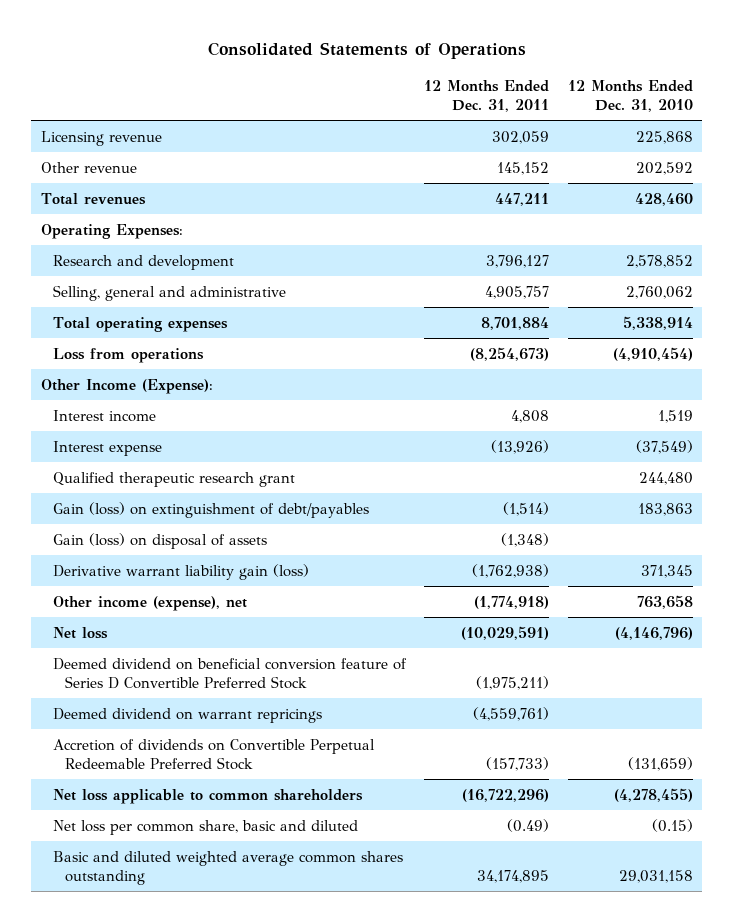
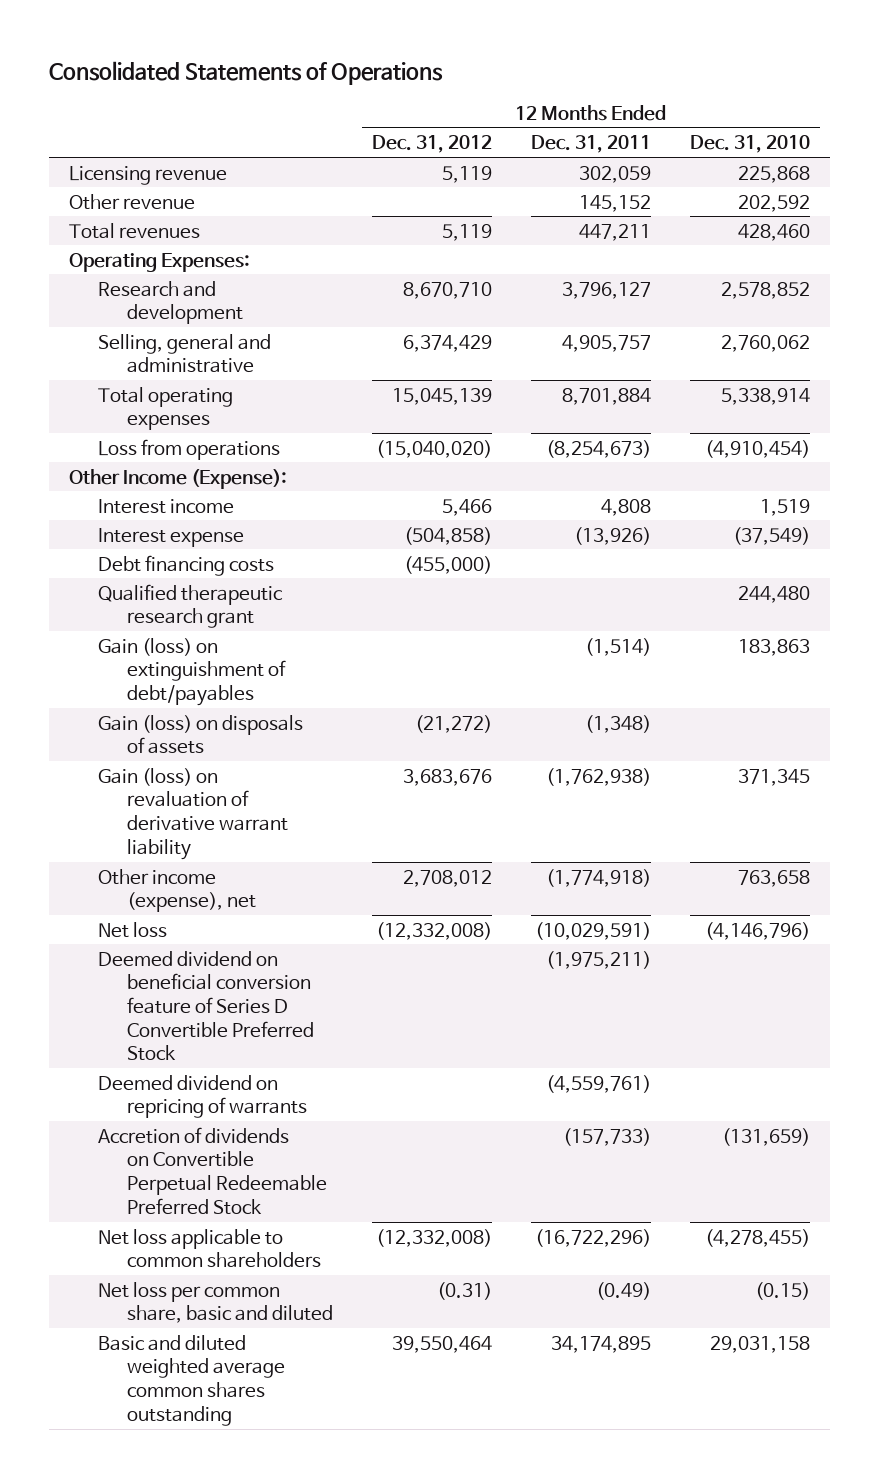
- | 12 Months Ended Dec. 31, 2011 | 12 Months Ended Dec. 31, 2010
+ | 12 Months Ended Dec. 31, 2012 | 12 Months Ended Dec. 31, 2011 | 12 Months Ended Dec. 31, 2010
+ Debt financing costs | (455,000) | |
- Gain (loss) on disposal of assets | (1,348) |
- Derivative warrant liability gain (loss) | (1,762,938) | 371,345
+ Gain (loss) on disposals of assets | (21,272) | (1,348) |
+ Gain (loss) on revaluation of derivative warrant liability | 3,683,676 | (1,762,938) | 371,345
- Deemed dividend on warrant repricings | (4,559,761) |
+ Deemed dividend on repricing of warrants | | (4,559,761) |

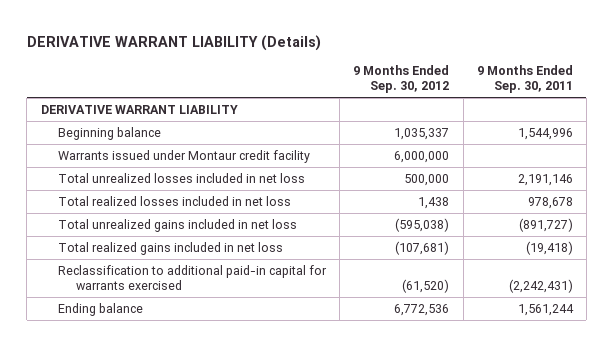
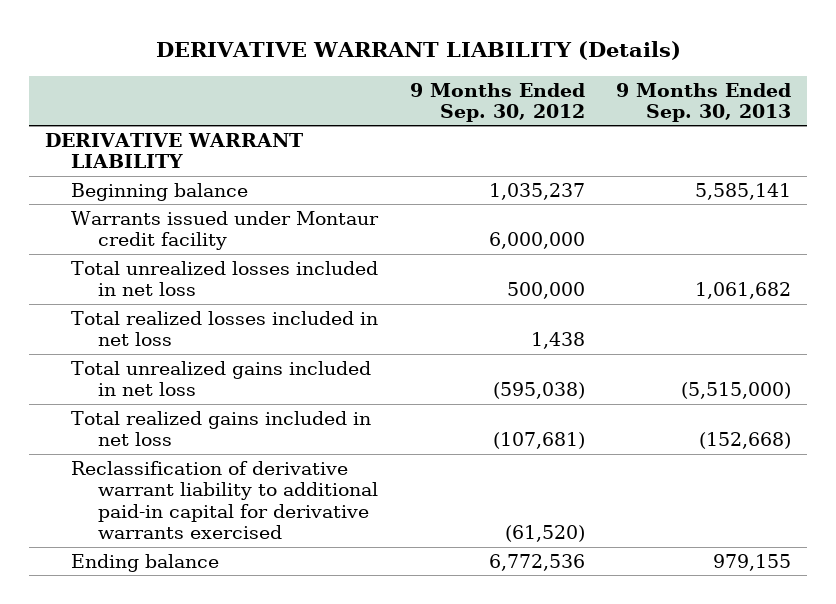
- | 9 Months Ended Sep. 30, 2012 | 9 Months Ended Sep. 30, 2011
+ | 9 Months Ended Sep. 30, 2012 | 9 Months Ended Sep. 30, 2013
- Beginning balance | 1,035,337 | 1,544,996
+ Beginning balance | 1,035,237 | 5,585,141
- Reclassification to additional paid-in capital for warrants exercised | (61,520) | (2,242,431)
+ Reclassification of derivative warrant liability to additional paid-in capital for derivative warrants exercised | (61,520) |

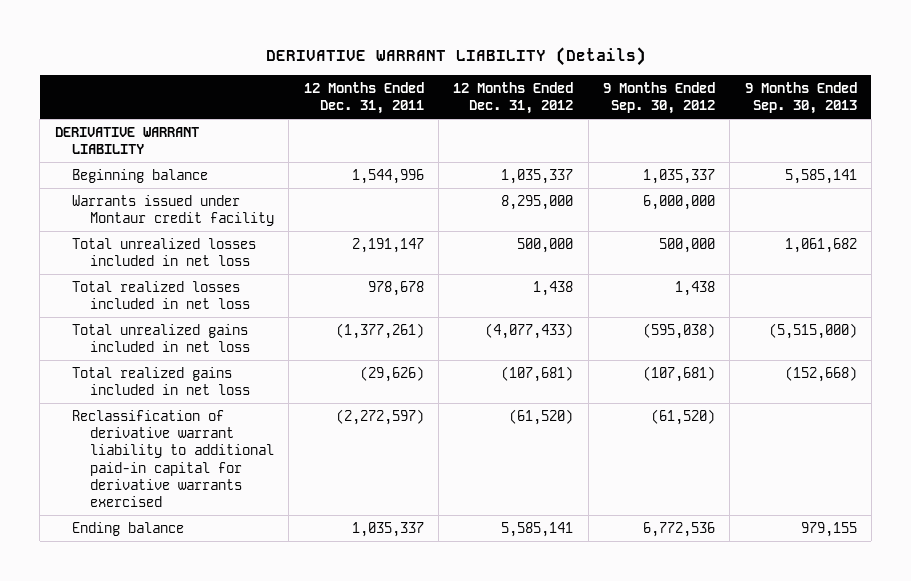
- | 9 Months Ended Sep. 30, 2012 | 9 Months Ended Sep. 30, 2013
+ | 12 Months Ended Dec. 31, 2011 | 12 Months Ended Dec. 31, 2012 | 9 Months Ended Sep. 30, 2012 | 9 Months Ended Sep. 30, 2013
- Beginning balance | 1,035,237 | 5,585,141
+ Beginning balance | 1,544,996 | 1,035,337 | 1,035,337 | 5,585,141

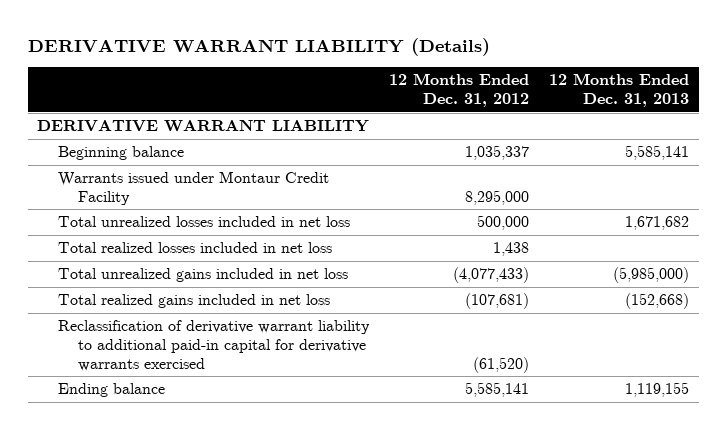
- | 12 Months Ended Dec. 31, 2011 | 12 Months Ended Dec. 31, 2012 | 9 Months Ended Sep. 30, 2012 | 9 Months Ended Sep. 30, 2013
+ | 12 Months Ended Dec. 31, 2012 | 12 Months Ended Dec. 31, 2013
- Warrants issued under Montaur credit facility | | 8,295,000 | 6,000,000 |
+ Warrants issued under Montaur Credit Facility | 8,295,000 |

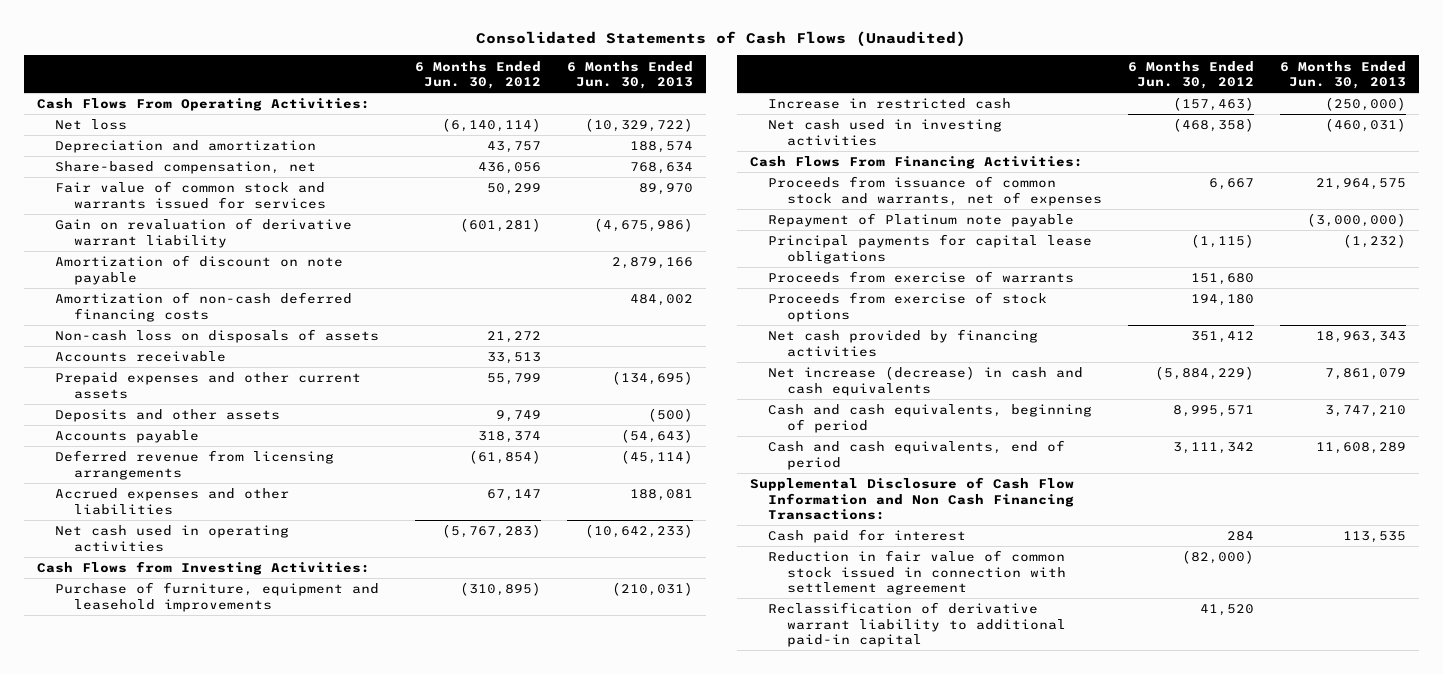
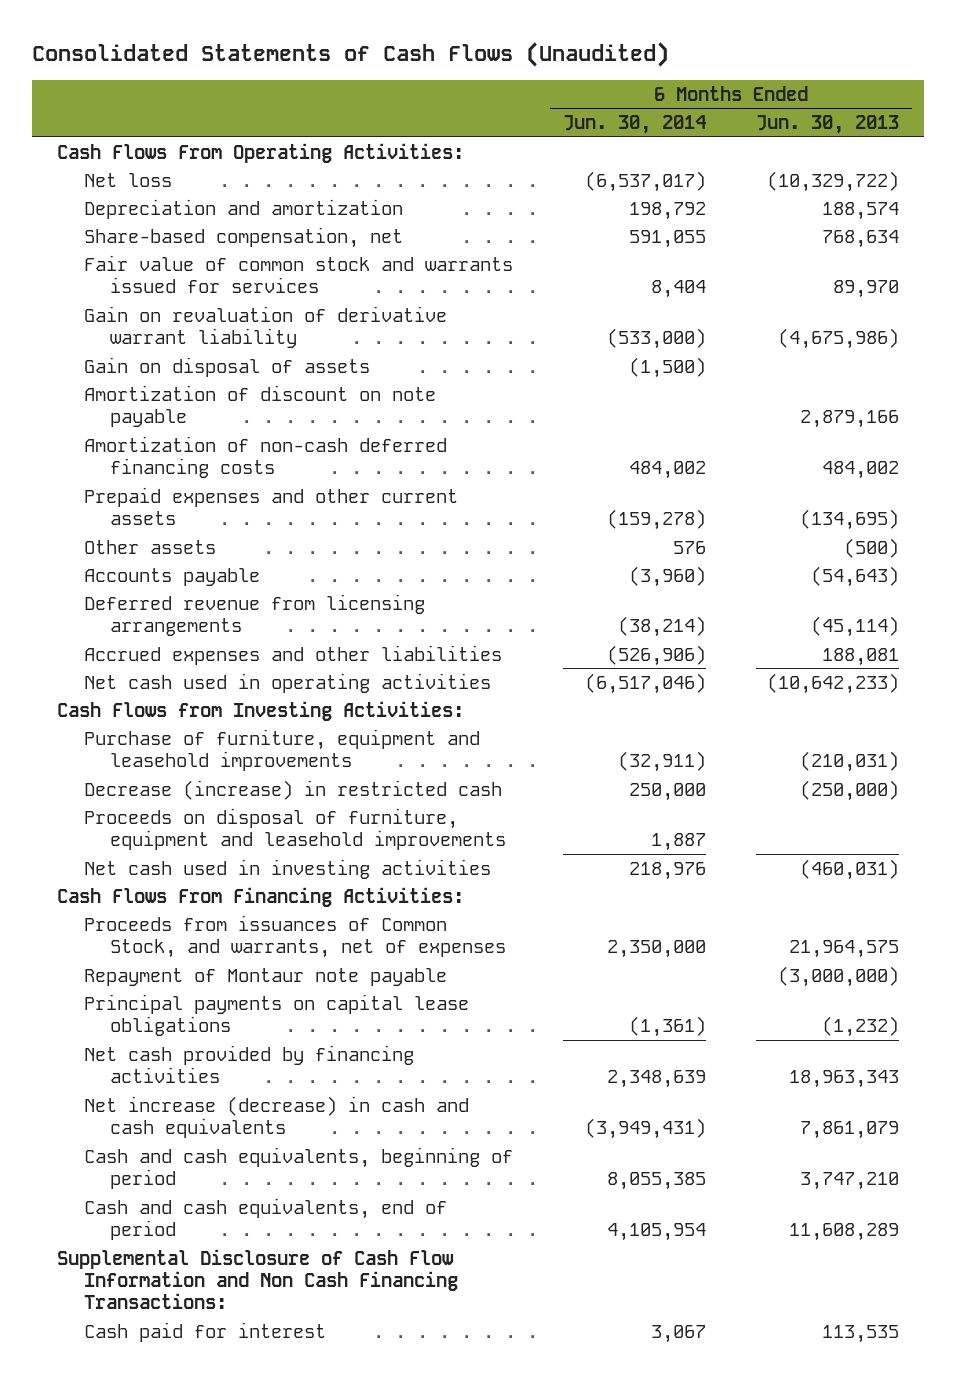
- | 6 Months Ended Jun. 30, 2012 | 6 Months Ended Jun. 30, 2013
+ | 6 Months Ended Jun. 30, 2014 | 6 Months Ended Jun. 30, 2013
+ Gain on disposal of assets | (1,500) |
- Non-cash loss on disposals of assets | 21,272 |
- Accounts receivable | 33,513 |
- Deposits and other assets | 9,749 | (500)
+ Other assets | 576 | (500)
- Increase in restricted cash | (157,463) | (250,000)
+ Decrease (increase) in restricted cash | 250,000 | (250,000)
+ Proceeds on disposal of furniture, equipment and leasehold improvements | 1,887 |
- Proceeds from issuance of common stock and warrants, net of expenses | 6,667 | 21,964,575
- Repayment of Platinum note payable | | (3,000,000)
- Principal payments for capital lease obligations | (1,115) | (1,232)
- Proceeds from exercise of warrants | 151,680 |
- Proceeds from exercise of stock options | 194,180 |
+ Proceeds from issuances of Common Stock, and warrants, net of expenses | 2,350,000 | 21,964,575
+ Repayment of Montaur note payable | | (3,000,000)
+ Principal payments on capital lease obligations | (1,361) | (1,232)
- Reduction in fair value of common stock issued in connection with settlement agreement | (82,000) |
- Reclassification of derivative warrant liability to additional paid-in capital | 41,520 |

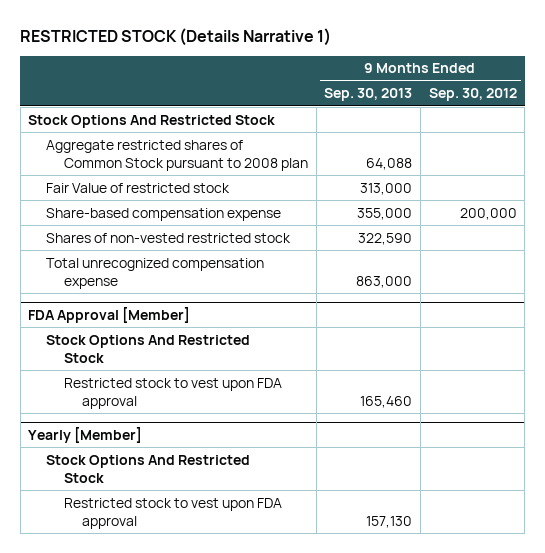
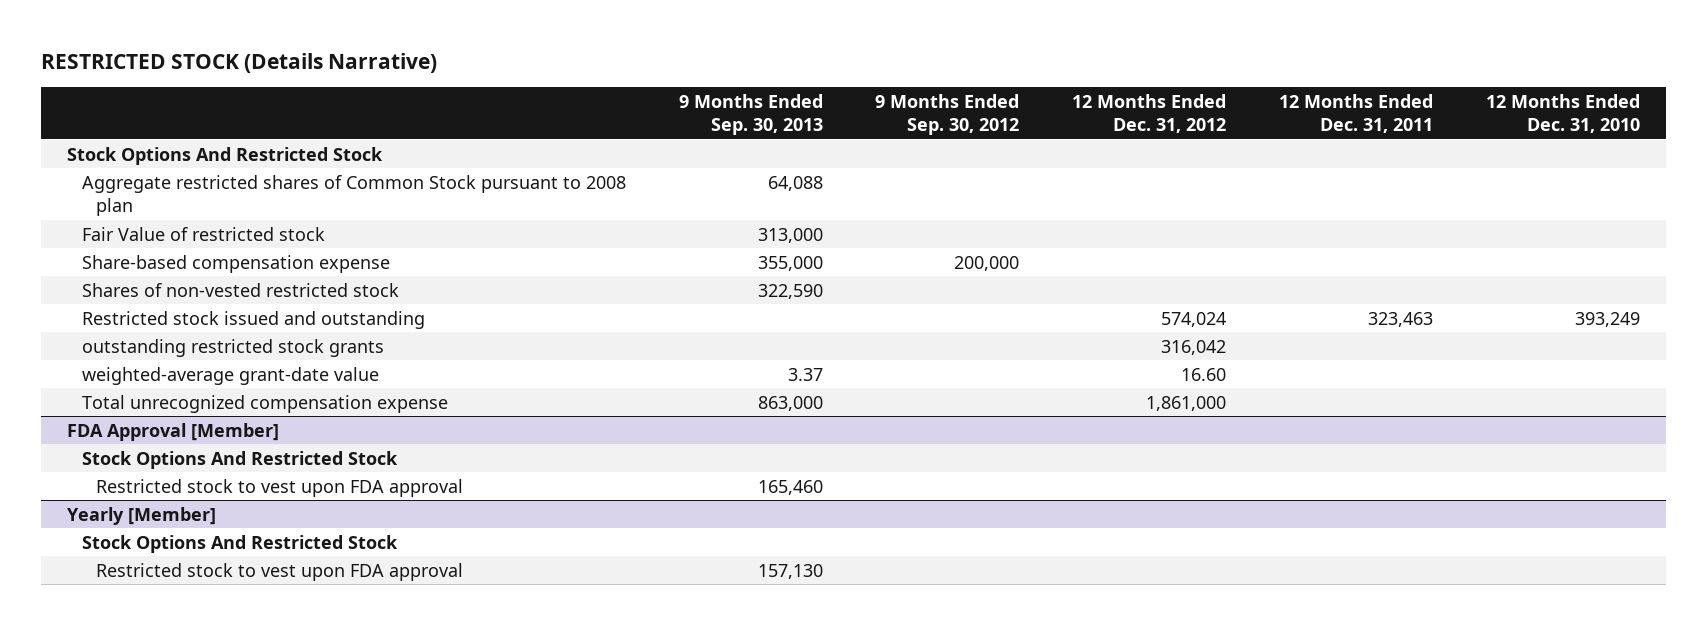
- RESTRICTED STOCK (Details Narrative 1)
+ RESTRICTED STOCK (Details Narrative)
- | 9 Months Ended Sep. 30, 2013 | 9 Months Ended Sep. 30, 2012
+ | 9 Months Ended Sep. 30, 2013 | 9 Months Ended Sep. 30, 2012 | 12 Months Ended Dec. 31, 2012 | 12 Months Ended Dec. 31, 2011 | 12 Months Ended Dec. 31, 2010
+ Restricted stock issued and outstanding | | | 574,024 | 323,463 | 393,249
+ outstanding restricted stock grants | | | 316,042 | |
+ weighted-average grant-date value | 3.37 | | 16.60 | |

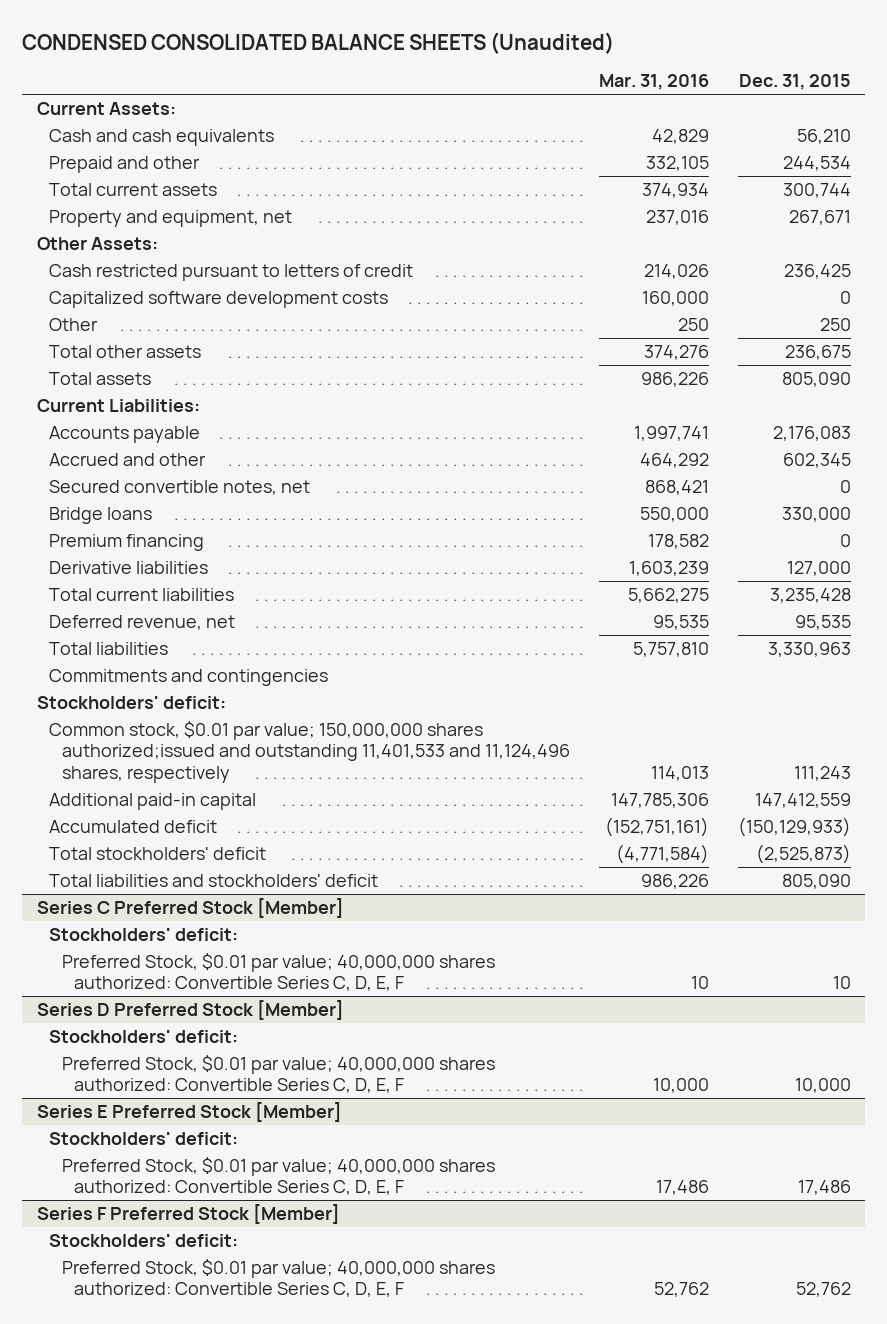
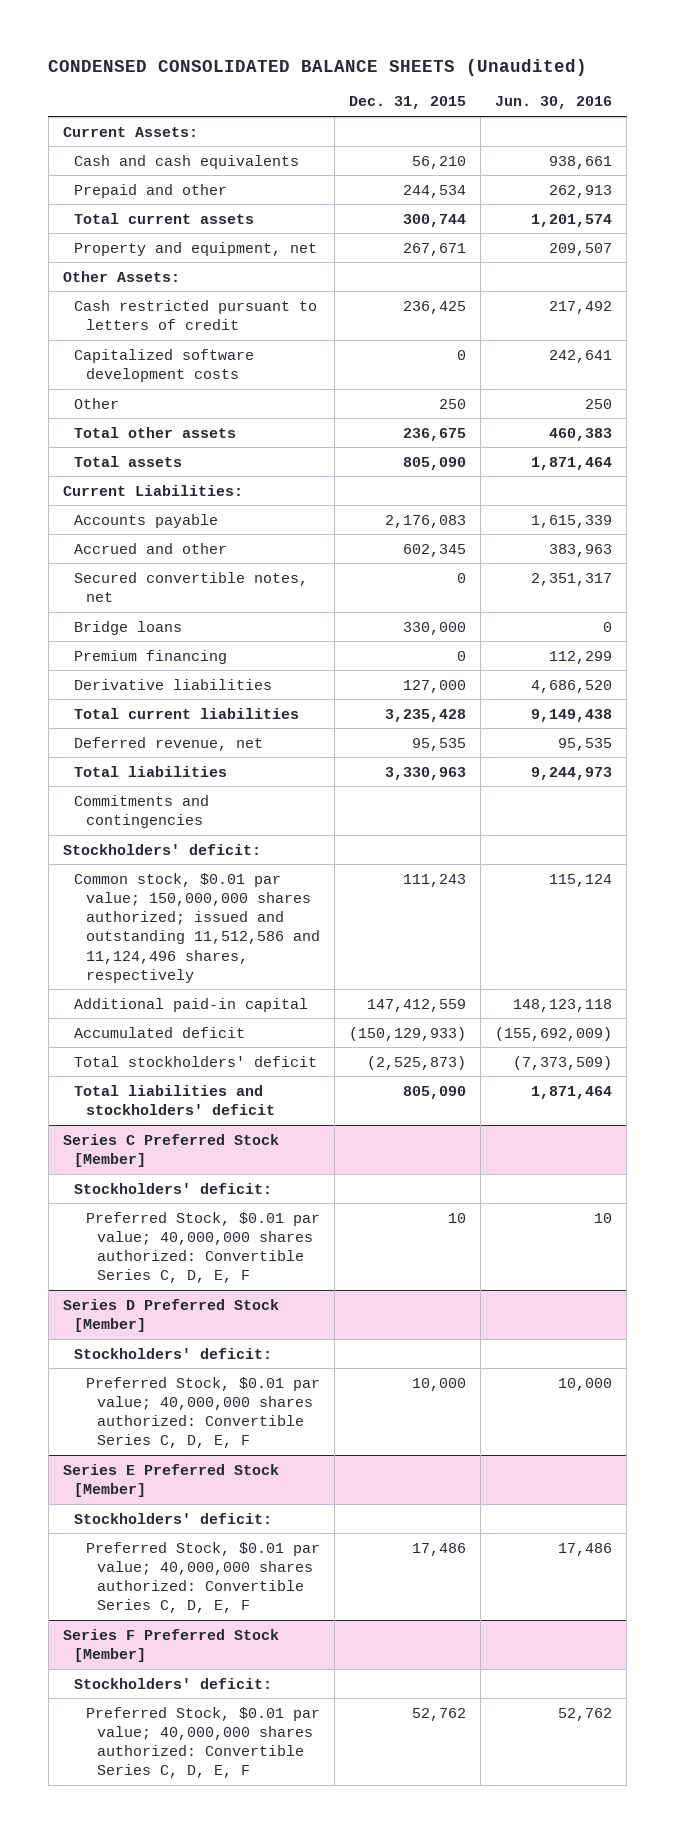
- | Mar. 31, 2016 | Dec. 31, 2015
+ | Dec. 31, 2015 | Jun. 30, 2016
- Common stock, $0.01 par value; 150,000,000 shares authorized;issued and outstanding 11,401,533 and 11,124,496 shares, respectively | 114,013 | 111,243
+ Common stock, $0.01 par value; 150,000,000 shares authorized; issued and outstanding 11,512,586 and 11,124,496 shares, respectively | 111,243 | 115,124

